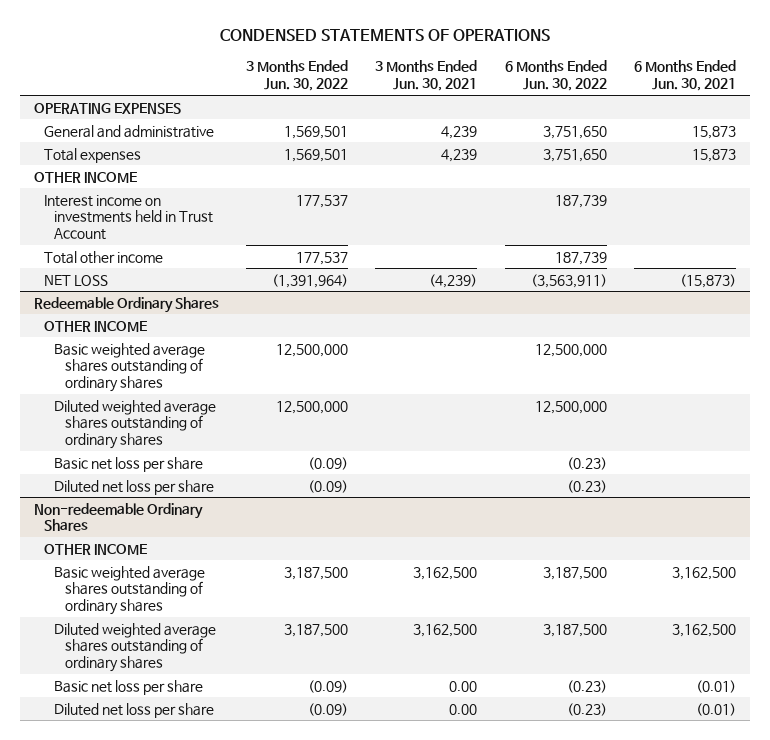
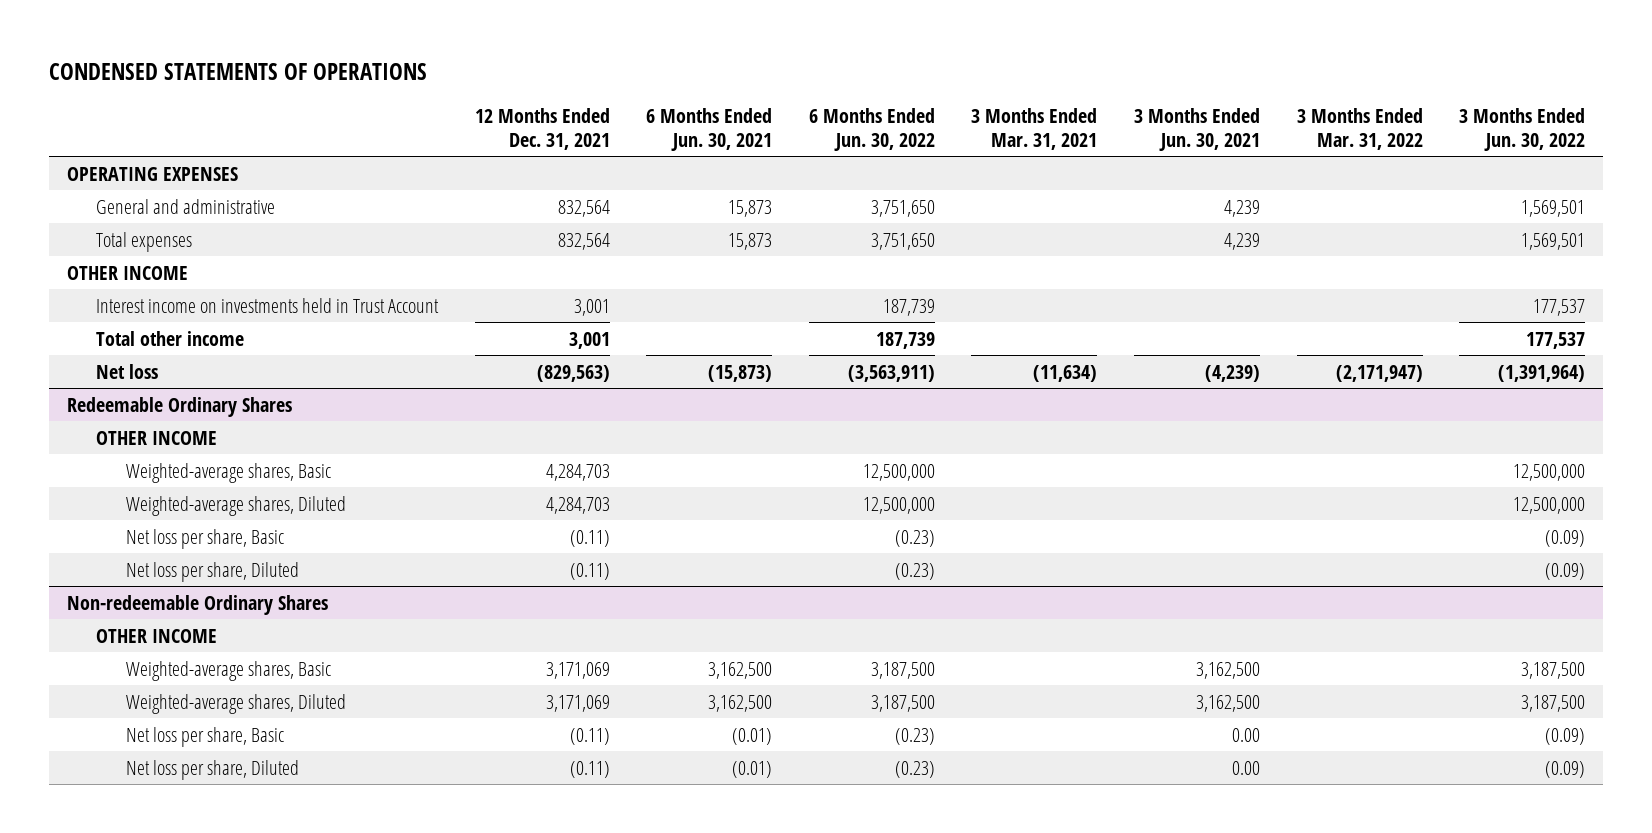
- | 3 Months Ended Jun. 30, 2022 | 3 Months Ended Jun. 30, 2021 | 6 Months Ended Jun. 30, 2022 | 6 Months Ended Jun. 30, 2021
+ | 12 Months Ended Dec. 31, 2021 | 6 Months Ended Jun. 30, 2021 | 6 Months Ended Jun. 30, 2022 | 3 Months Ended Mar. 31, 2021 | 3 Months Ended Jun. 30, 2021 | 3 Months Ended Mar. 31, 2022 | 3 Months Ended Jun. 30, 2022
- NET LOSS | (1,391,964) | (4,239) | (3,563,911) | (15,873)
+ Net loss | (829,563) | (15,873) | (3,563,911) | (11,634) | (4,239) | (2,171,947) | (1,391,964)
@ Redeemable Ordinary Shares
- Basic weighted average shares outstanding of ordinary shares | 12,500,000 | | 12,500,000 |
- Diluted weighted average shares outstanding of ordinary shares | 12,500,000 | | 12,500,000 |
- Basic net loss per share | (0.09) | | (0.23) |
- Diluted net loss per share | (0.09) | | (0.23) |
+ Weighted-average shares, Basic | 4,284,703 | | 12,500,000 | | | | 12,500,000
+ Weighted-average shares, Diluted | 4,284,703 | | 12,500,000 | | | | 12,500,000
+ Net loss per share, Basic | (0.11) | | (0.23) | | | | (0.09)
+ Net loss per share, Diluted | (0.11) | | (0.23) | | | | (0.09)
@ Non-redeemable Ordinary Shares
- Basic weighted average shares outstanding of ordinary shares | 3,187,500 | 3,162,500 | 3,187,500 | 3,162,500
- Diluted weighted average shares outstanding of ordinary shares | 3,187,500 | 3,162,500 | 3,187,500 | 3,162,500
- Basic net loss per share | (0.09) | 0.00 | (0.23) | (0.01)
- Diluted net loss per share | (0.09) | 0.00 | (0.23) | (0.01)
+ Weighted-average shares, Basic | 3,171,069 | 3,162,500 | 3,187,500 | | 3,162,500 | | 3,187,500
+ Weighted-average shares, Diluted | 3,171,069 | 3,162,500 | 3,187,500 | | 3,162,500 | | 3,187,500
+ Net loss per share, Basic | (0.11) | (0.01) | (0.23) | | 0.00 | | (0.09)
+ Net loss per share, Diluted | (0.11) | (0.01) | (0.23) | | 0.00 | | (0.09)

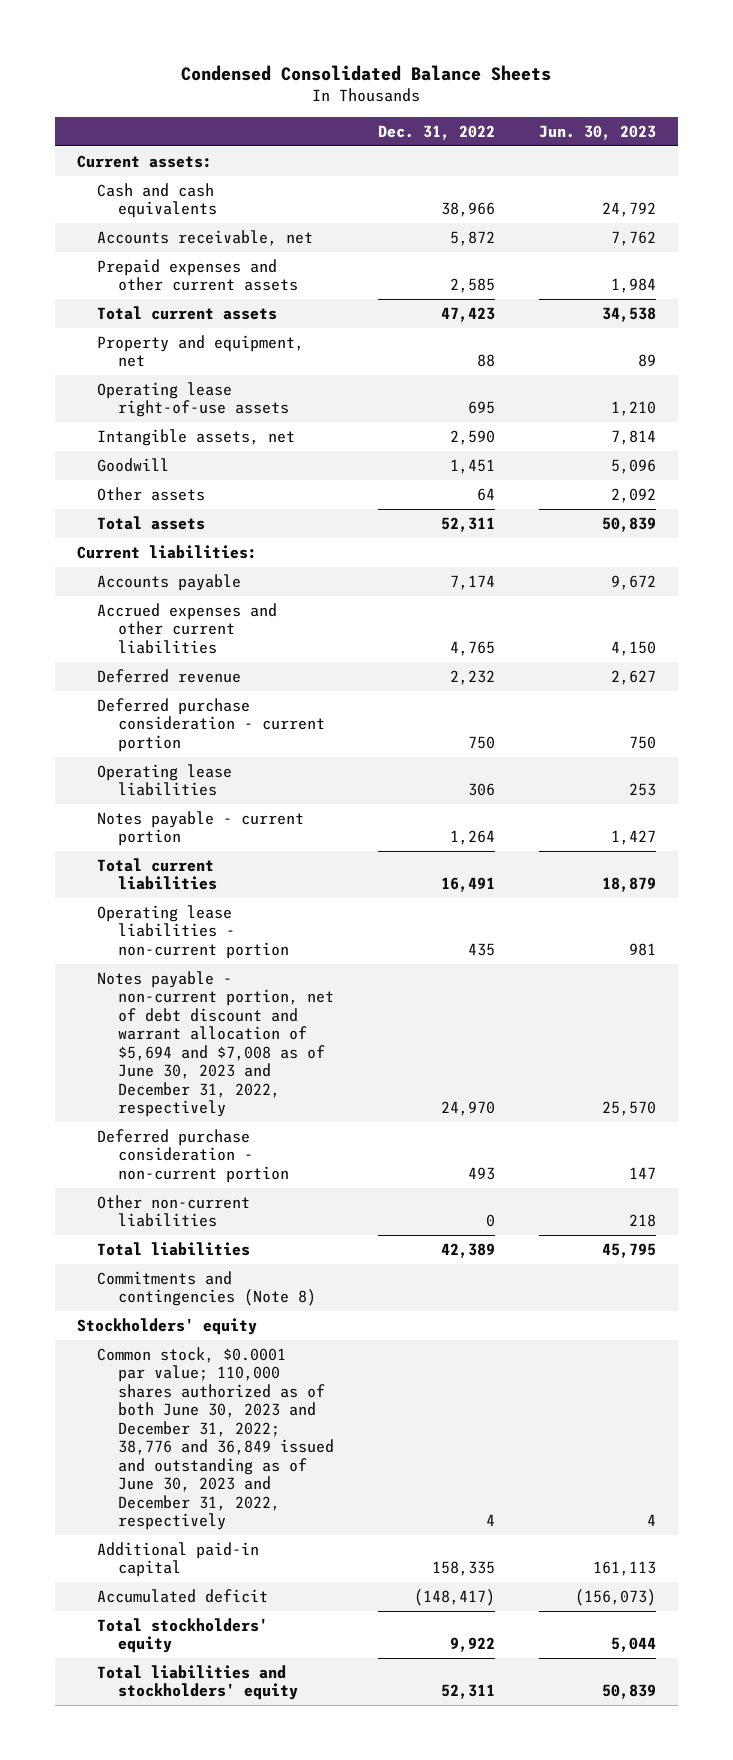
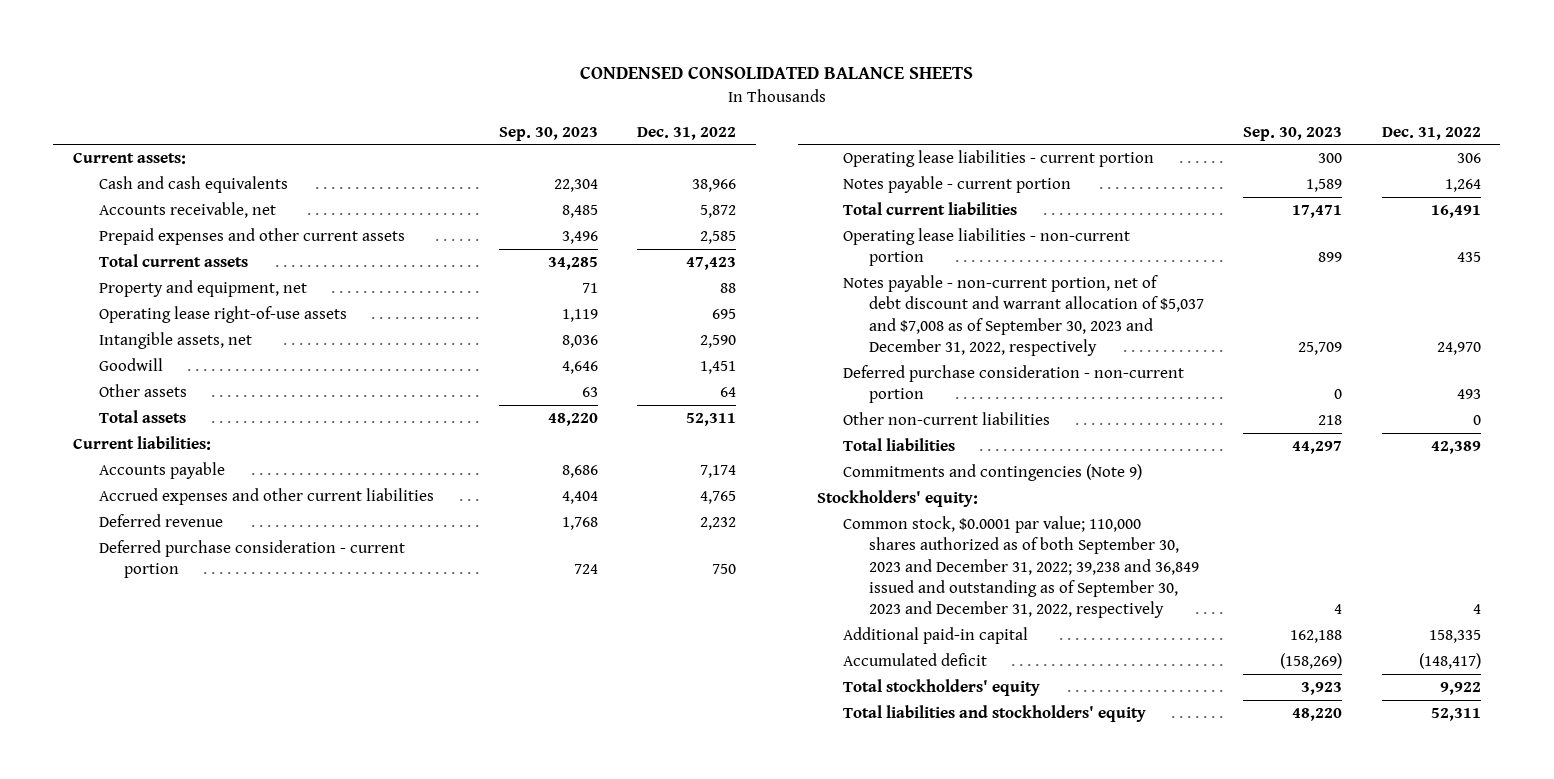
- Condensed Consolidated Balance Sheets
+ CONDENSED CONSOLIDATED BALANCE SHEETS
- | Dec. 31, 2022 | Jun. 30, 2023
+ | Sep. 30, 2023 | Dec. 31, 2022
- Operating lease liabilities | 306 | 253
+ Operating lease liabilities - current portion | 300 | 306
- Notes payable - non-current portion, net of debt discount and warrant allocation of $5,694 and $7,008 as of June 30, 2023 and December 31, 2022, respectively | 24,970 | 25,570
+ Notes payable - non-current portion, net of debt discount and warrant allocation of $5,037 and $7,008 as of September 30, 2023 and December 31, 2022, respectively | 25,709 | 24,970
- Commitments and contingencies (Note 8)
- Stockholders' equity
- Common stock, $0.0001 par value; 110,000 shares authorized as of both June 30, 2023 and December 31, 2022; 38,776 and 36,849 issued and outstanding as of June 30, 2023 and December 31, 2022, respectively | 4 | 4
+ Commitments and contingencies (Note 9)
+ Stockholders' equity:
+ Common stock, $0.0001 par value; 110,000 shares authorized as of both September 30, 2023 and December 31, 2022; 39,238 and 36,849 issued and outstanding as of September 30, 2023 and December 31, 2022, respectively | 4 | 4

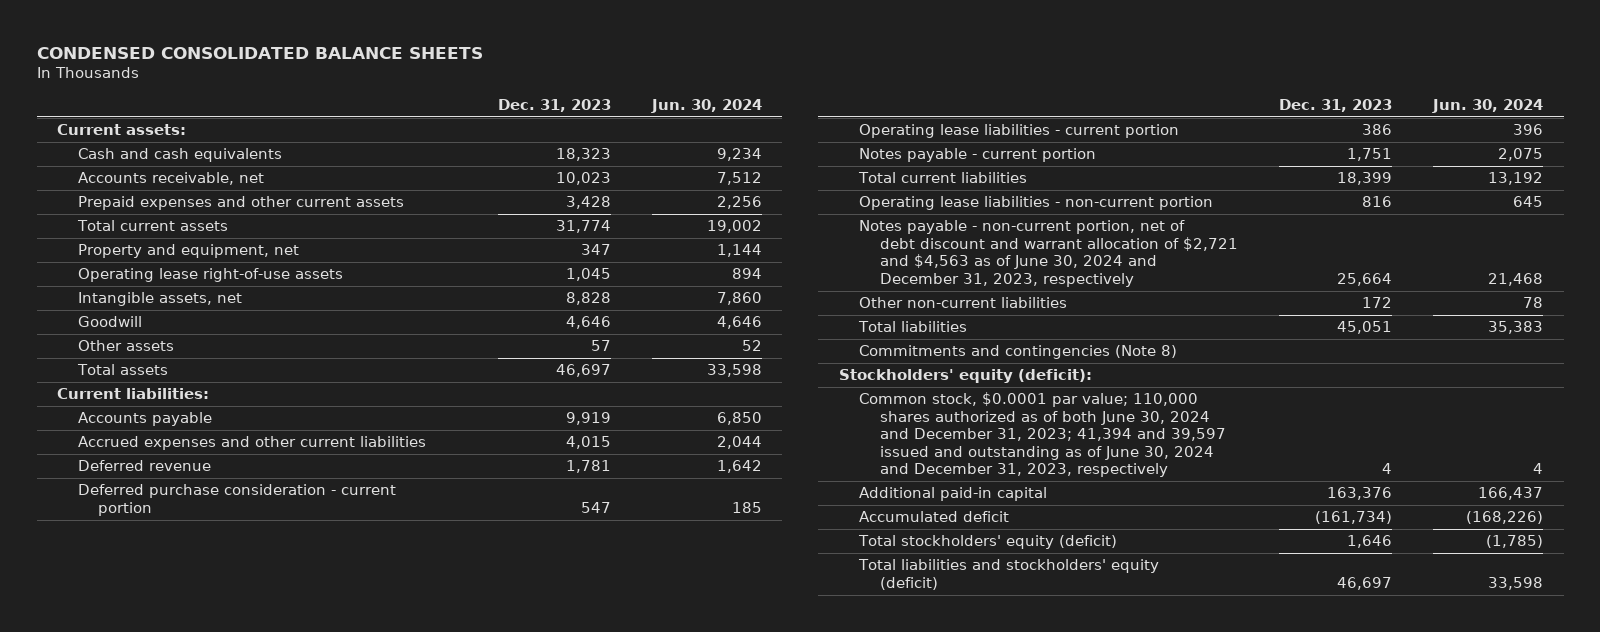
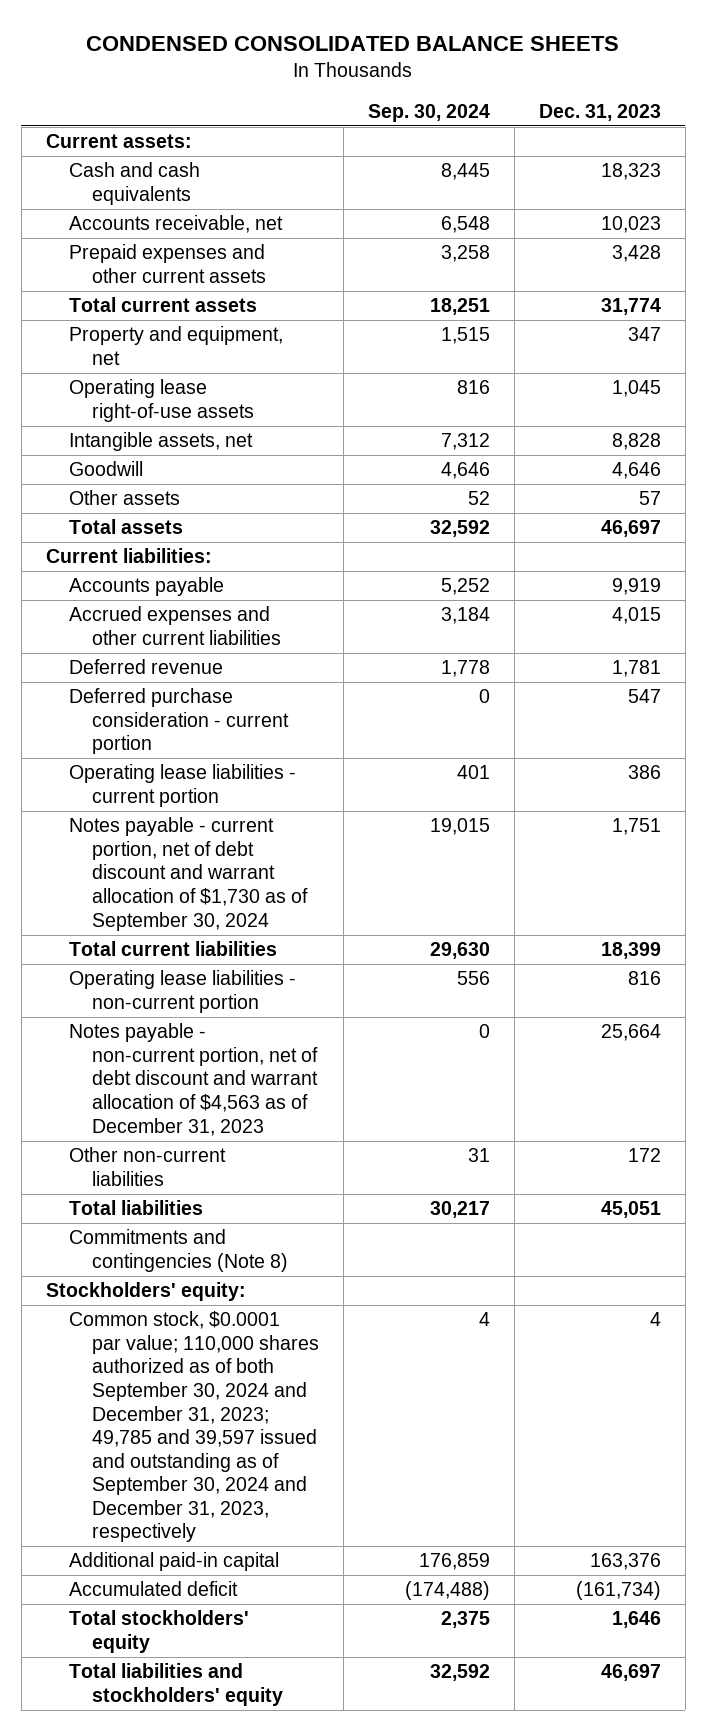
- | Dec. 31, 2023 | Jun. 30, 2024
+ | Sep. 30, 2024 | Dec. 31, 2023
- Notes payable - current portion | 1,751 | 2,075
+ Notes payable - current portion, net of debt discount and warrant allocation of $1,730 as of September 30, 2024 | 19,015 | 1,751
- Notes payable - non-current portion, net of debt discount and warrant allocation of $2,721 and $4,563 as of June 30, 2024 and December 31, 2023, respectively | 25,664 | 21,468
+ Notes payable - non-current portion, net of debt discount and warrant allocation of $4,563 as of December 31, 2023 | 0 | 25,664
- Stockholders' equity (deficit):
- Common stock, $0.0001 par value; 110,000 shares authorized as of both June 30, 2024 and December 31, 2023; 41,394 and 39,597 issued and outstanding as of June 30, 2024 and December 31, 2023, respectively | 4 | 4
+ Stockholders' equity:
+ Common stock, $0.0001 par value; 110,000 shares authorized as of both September 30, 2024 and December 31, 2023; 49,785 and 39,597 issued and outstanding as of September 30, 2024 and December 31, 2023, respectively | 4 | 4
- Total stockholders' equity (deficit) | 1,646 | (1,785)
- Total liabilities and stockholders' equity (deficit) | 46,697 | 33,598
+ Total stockholders' equity | 2,375 | 1,646
+ Total liabilities and stockholders' equity | 32,592 | 46,697

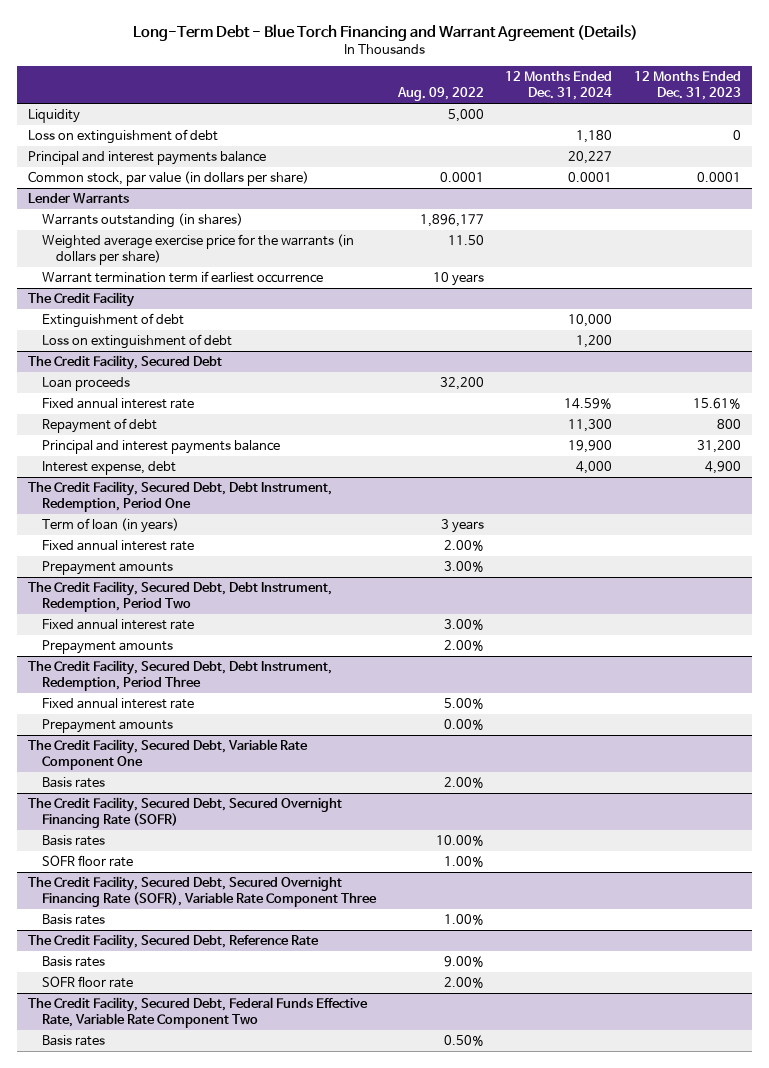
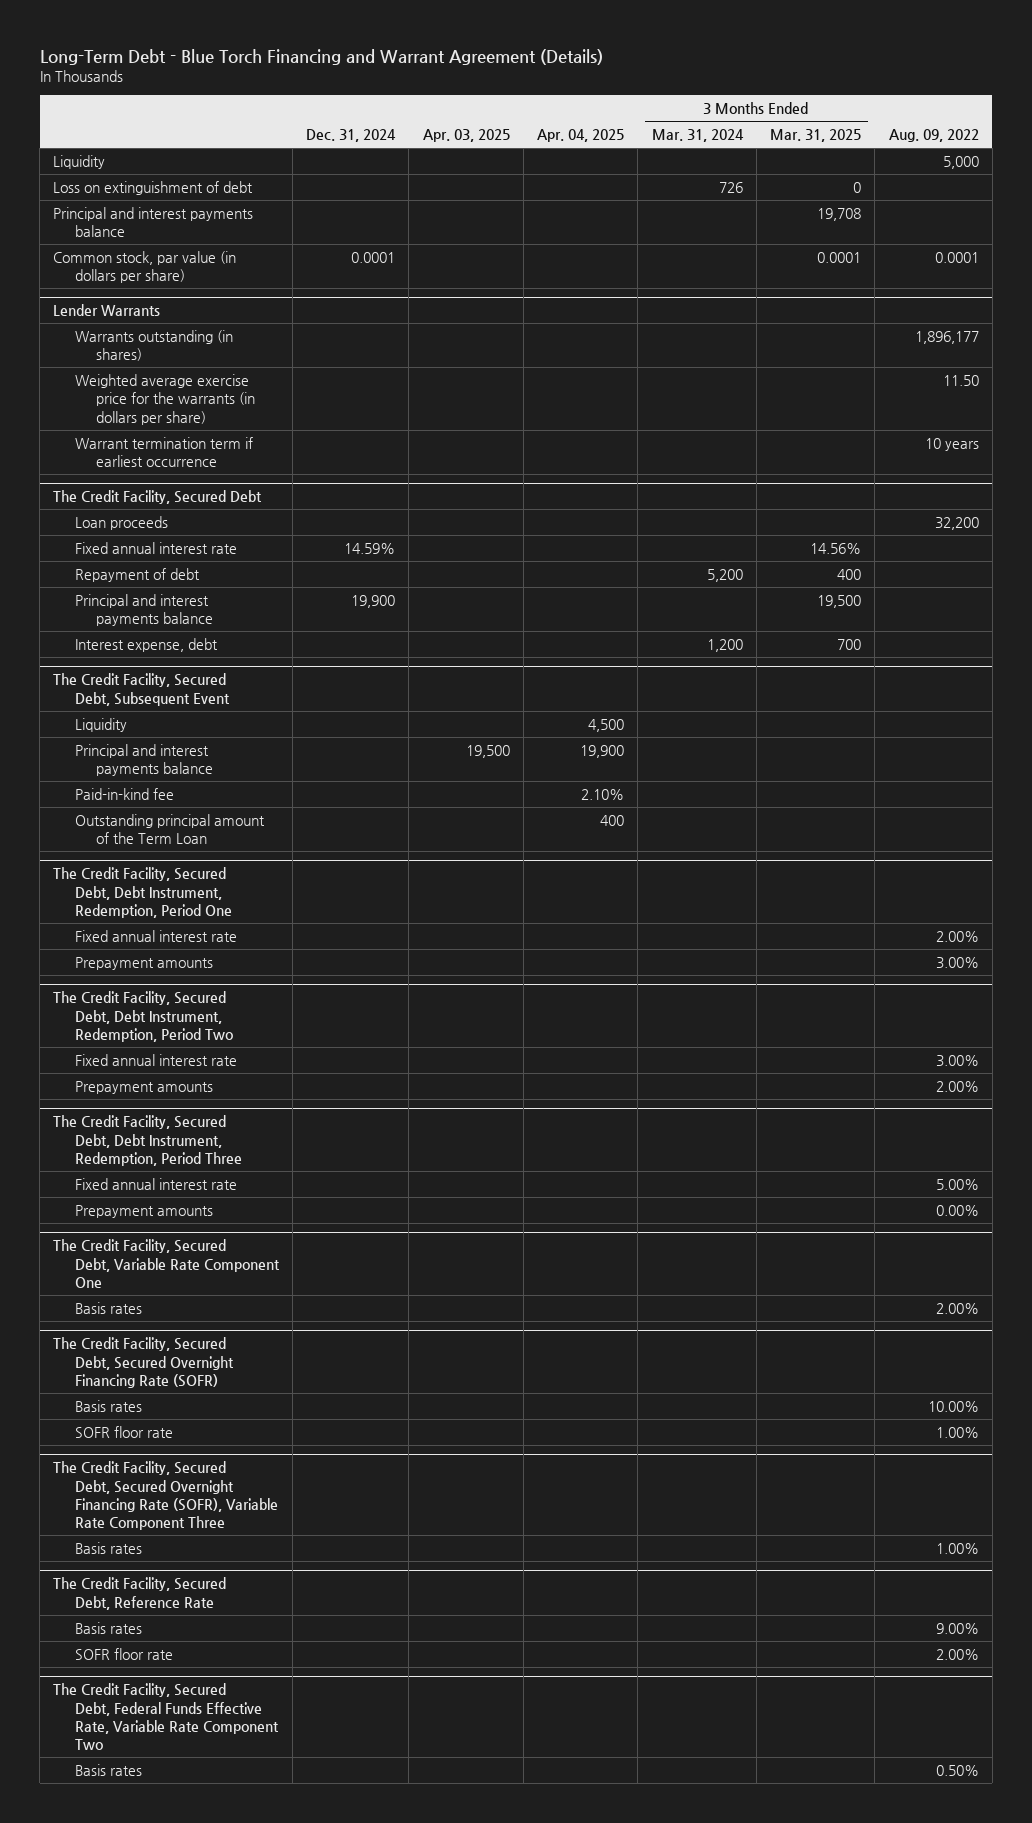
- | Aug. 09, 2022 | 12 Months Ended Dec. 31, 2024 | 12 Months Ended Dec. 31, 2023
+ | Dec. 31, 2024 | Apr. 03, 2025 | Apr. 04, 2025 | 3 Months Ended Mar. 31, 2024 | 3 Months Ended Mar. 31, 2025 | Aug. 09, 2022
- The Credit Facility
- Extinguishment of debt | | 10,000 |
- Loss on extinguishment of debt | | 1,200 |
+ The Credit Facility, Secured Debt, Subsequent Event
+ Liquidity | | | 4,500 | | |
+ Principal and interest payments balance | | 19,500 | 19,900 | | |
+ Paid-in-kind fee | | | 2.10% | | |
+ Outstanding principal amount of the Term Loan | | | 400 | | |
@ The Credit Facility, Secured Debt, Debt Instrument, Redemption, Period One
- Term of loan (in years) | 3 years | |

